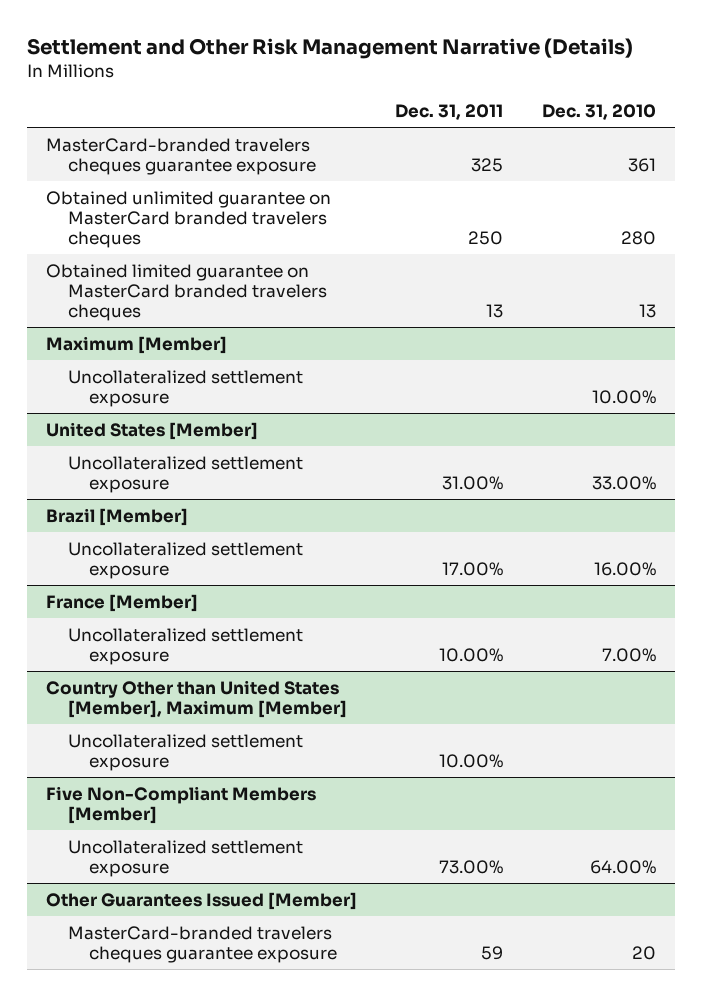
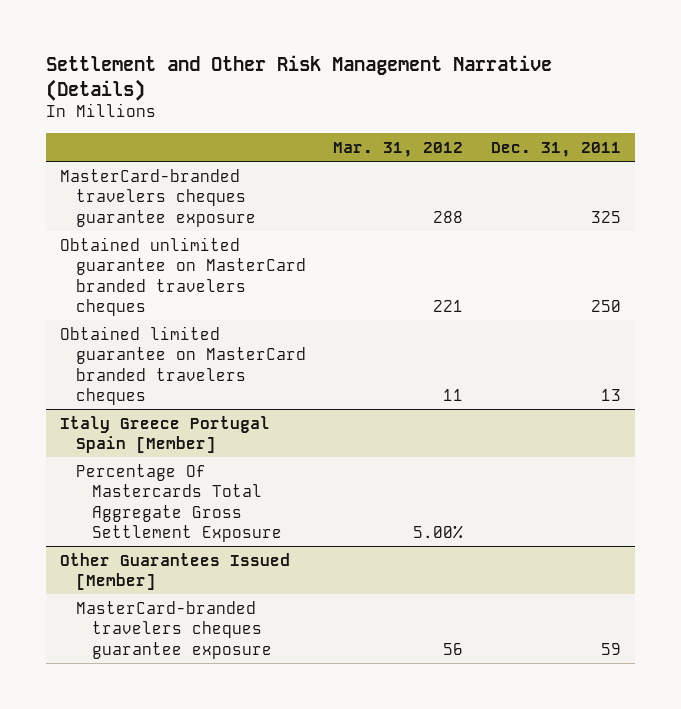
- | Dec. 31, 2011 | Dec. 31, 2010
+ | Mar. 31, 2012 | Dec. 31, 2011
- Maximum [Member]
- Uncollateralized settlement exposure | | 10.00%
- United States [Member]
- Uncollateralized settlement exposure | 31.00% | 33.00%
- Brazil [Member]
- Uncollateralized settlement exposure | 17.00% | 16.00%
- France [Member]
- Uncollateralized settlement exposure | 10.00% | 7.00%
- Country Other than United States [Member], Maximum [Member]
- Uncollateralized settlement exposure | 10.00% |
- Five Non-Compliant Members [Member]
- Uncollateralized settlement exposure | 73.00% | 64.00%
+ Italy Greece Portugal Spain [Member]
+ Percentage Of Mastercards Total Aggregate Gross Settlement Exposure | 5.00% |

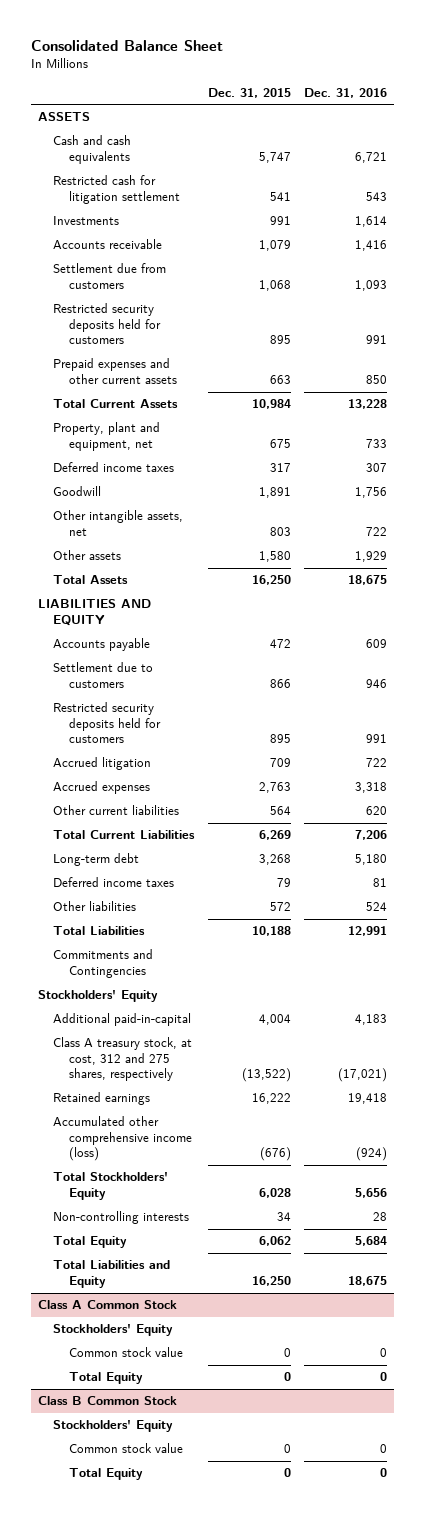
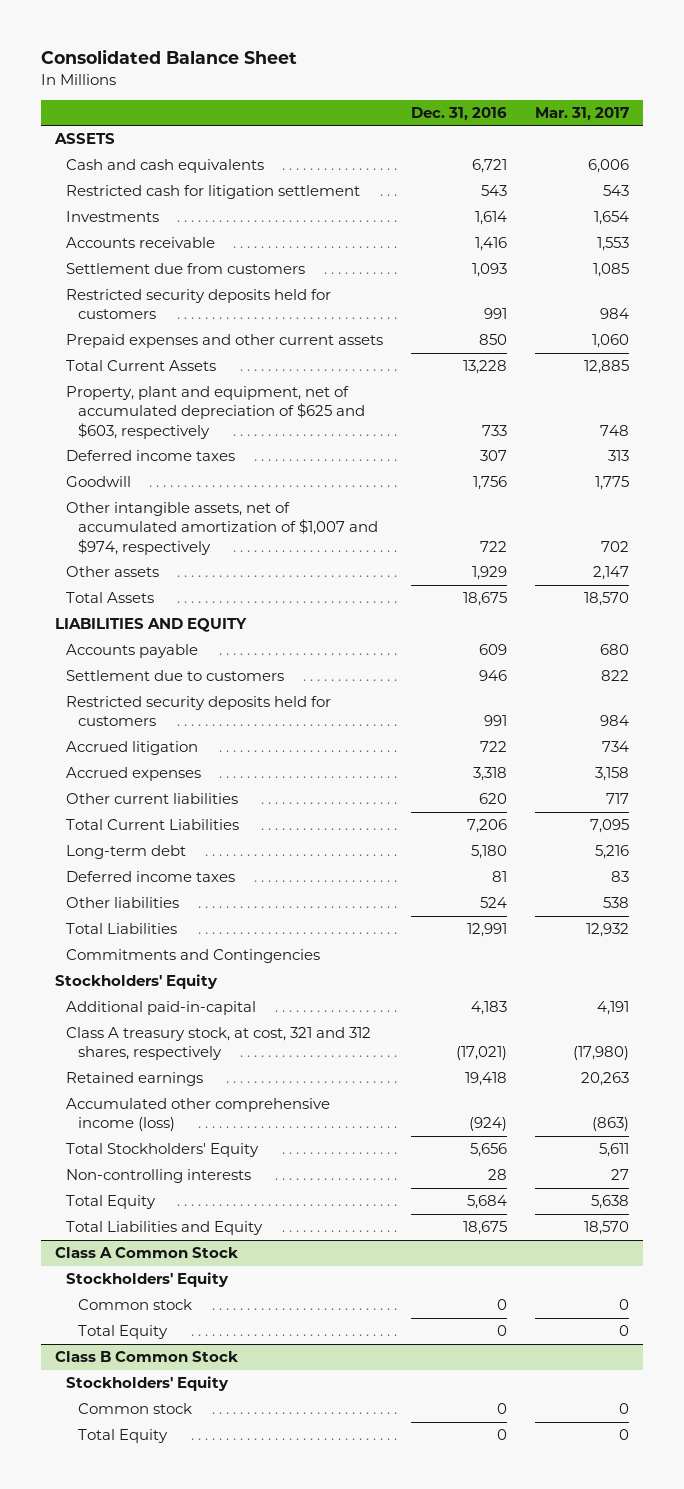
- | Dec. 31, 2015 | Dec. 31, 2016
+ | Dec. 31, 2016 | Mar. 31, 2017
- Property, plant and equipment, net | 675 | 733
+ Property, plant and equipment, net of accumulated depreciation of $625 and $603, respectively | 733 | 748
- Other intangible assets, net | 803 | 722
+ Other intangible assets, net of accumulated amortization of $1,007 and $974, respectively | 722 | 702
- Class A treasury stock, at cost, 312 and 275 shares, respectively | (13,522) | (17,021)
+ Class A treasury stock, at cost, 321 and 312 shares, respectively | (17,021) | (17,980)
@ Class A Common Stock
- Common stock value | 0 | 0
+ Common stock | 0 | 0
@ Class B Common Stock
- Common stock value | 0 | 0
+ Common stock | 0 | 0

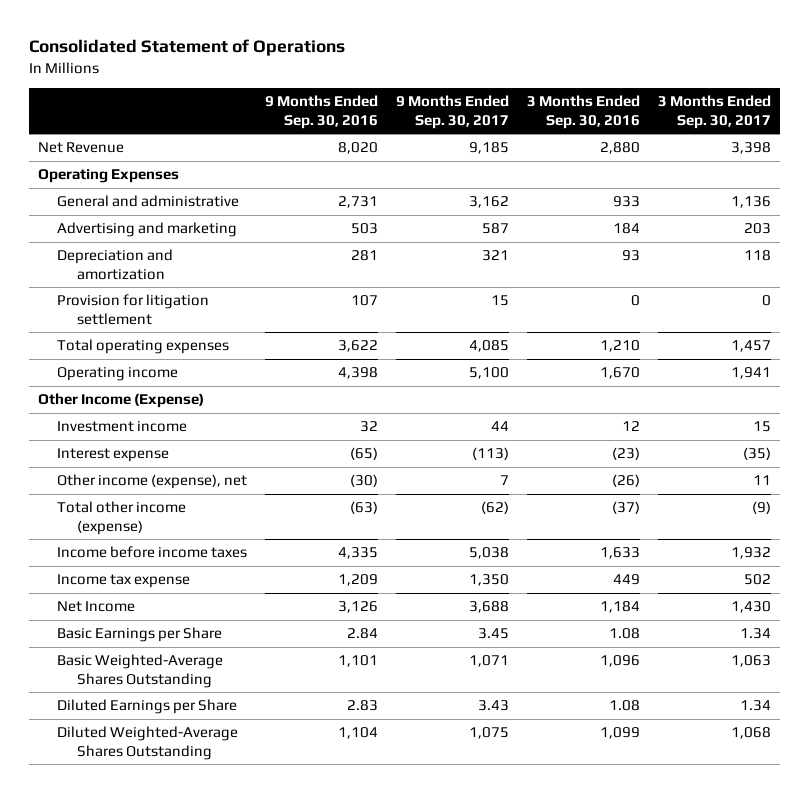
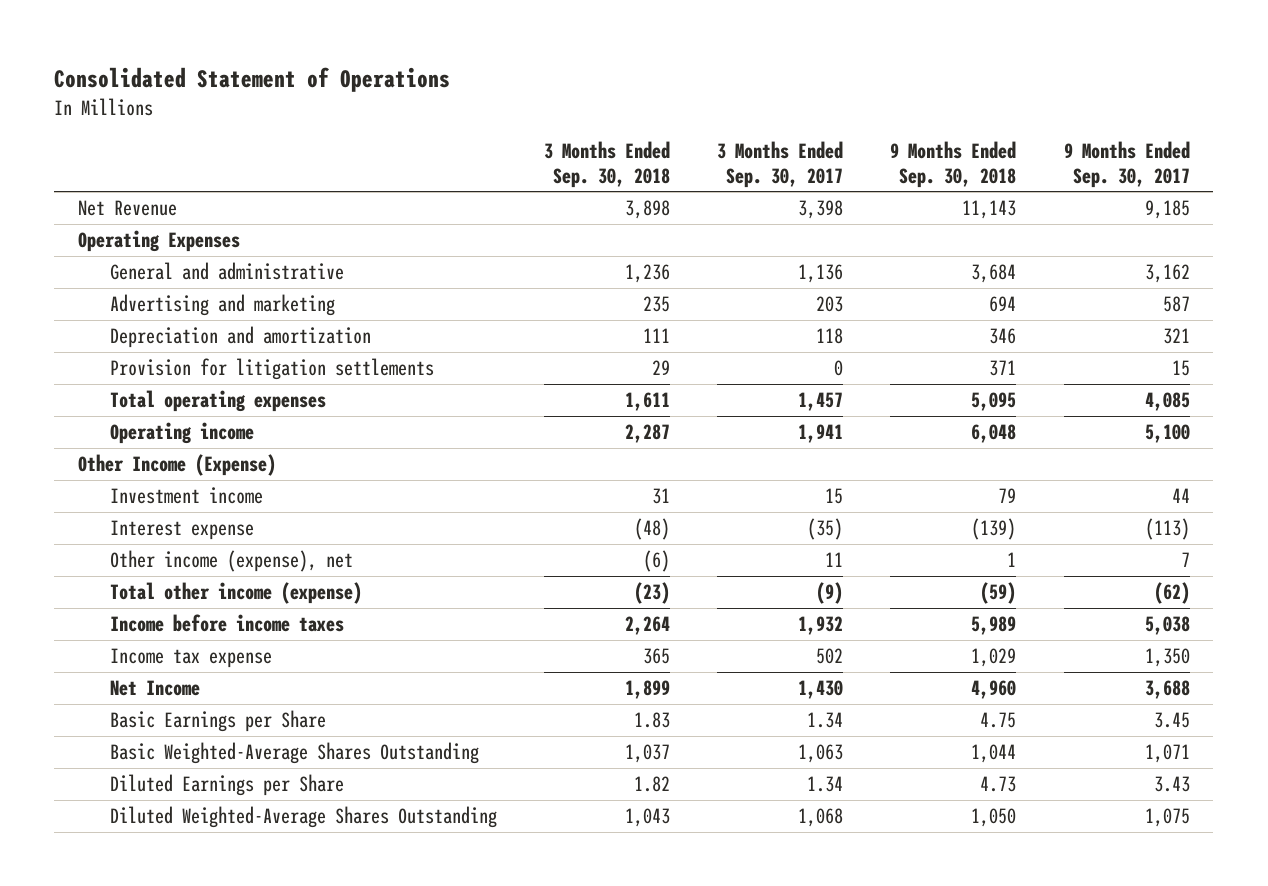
- | 9 Months Ended Sep. 30, 2016 | 9 Months Ended Sep. 30, 2017 | 3 Months Ended Sep. 30, 2016 | 3 Months Ended Sep. 30, 2017
+ | 3 Months Ended Sep. 30, 2018 | 3 Months Ended Sep. 30, 2017 | 9 Months Ended Sep. 30, 2018 | 9 Months Ended Sep. 30, 2017
- Provision for litigation settlement | 107 | 15 | 0 | 0
+ Provision for litigation settlements | 29 | 0 | 371 | 15

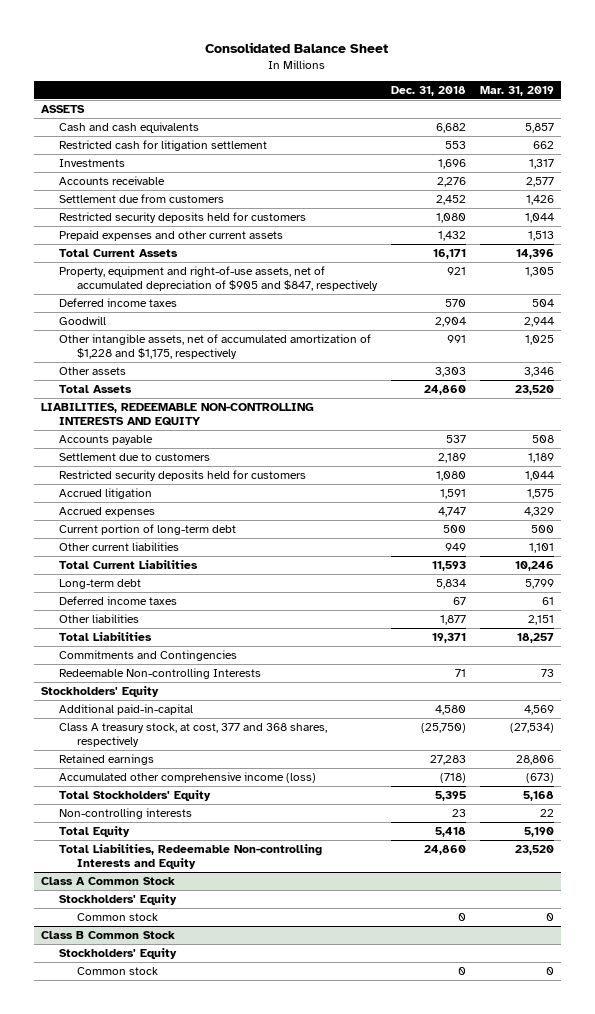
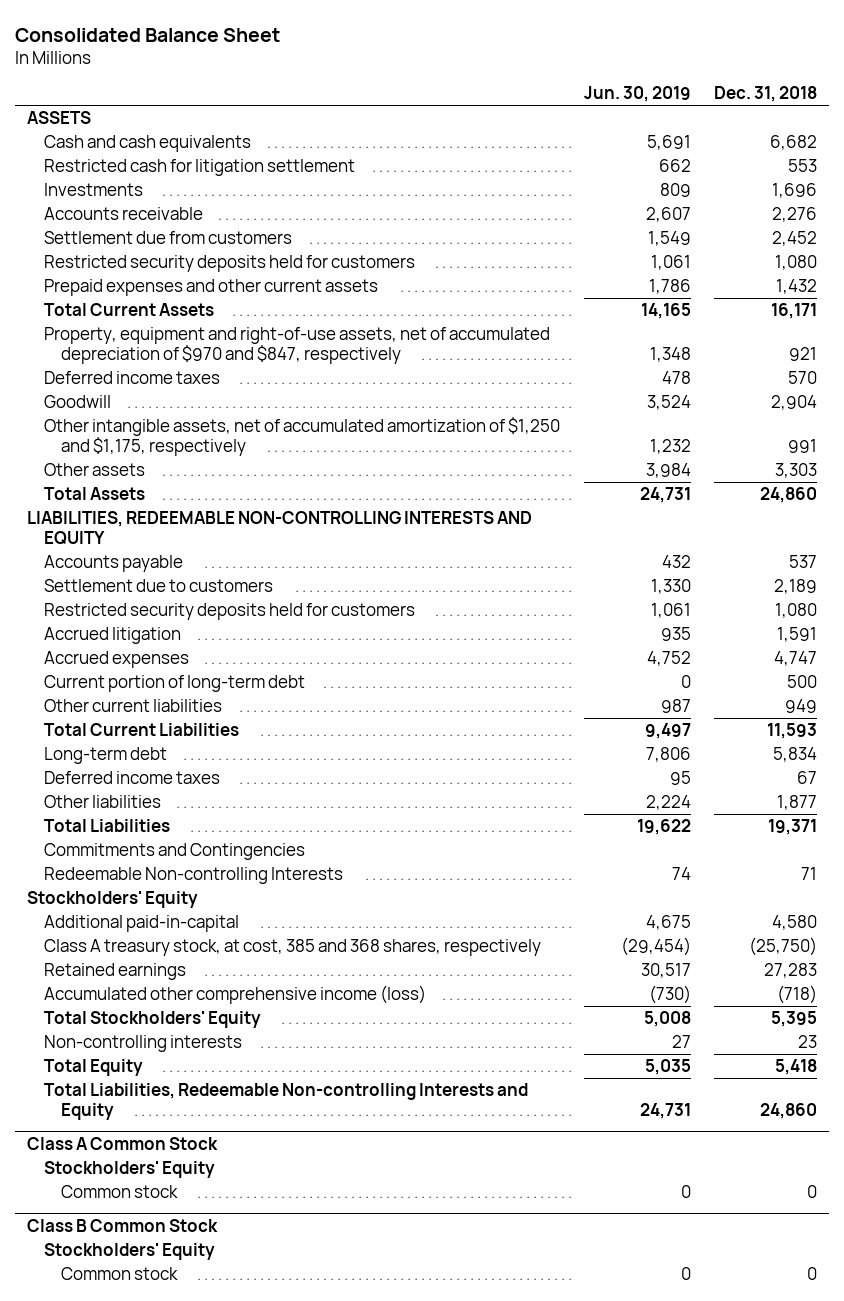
- | Dec. 31, 2018 | Mar. 31, 2019
+ | Jun. 30, 2019 | Dec. 31, 2018
- Property, equipment and right-of-use assets, net of accumulated depreciation of $905 and $847, respectively | 921 | 1,305
+ Property, equipment and right-of-use assets, net of accumulated depreciation of $970 and $847, respectively | 1,348 | 921
- Other intangible assets, net of accumulated amortization of $1,228 and $1,175, respectively | 991 | 1,025
+ Other intangible assets, net of accumulated amortization of $1,250 and $1,175, respectively | 1,232 | 991
- Class A treasury stock, at cost, 377 and 368 shares, respectively | (25,750) | (27,534)
+ Class A treasury stock, at cost, 385 and 368 shares, respectively | (29,454) | (25,750)

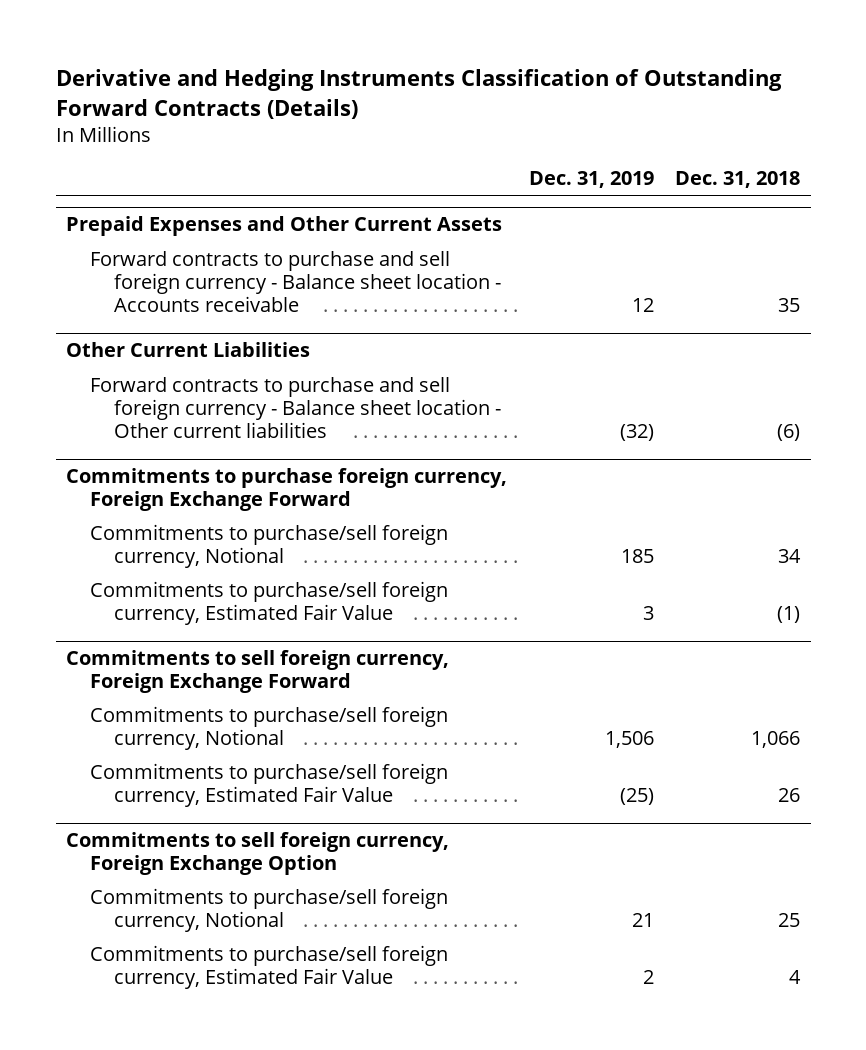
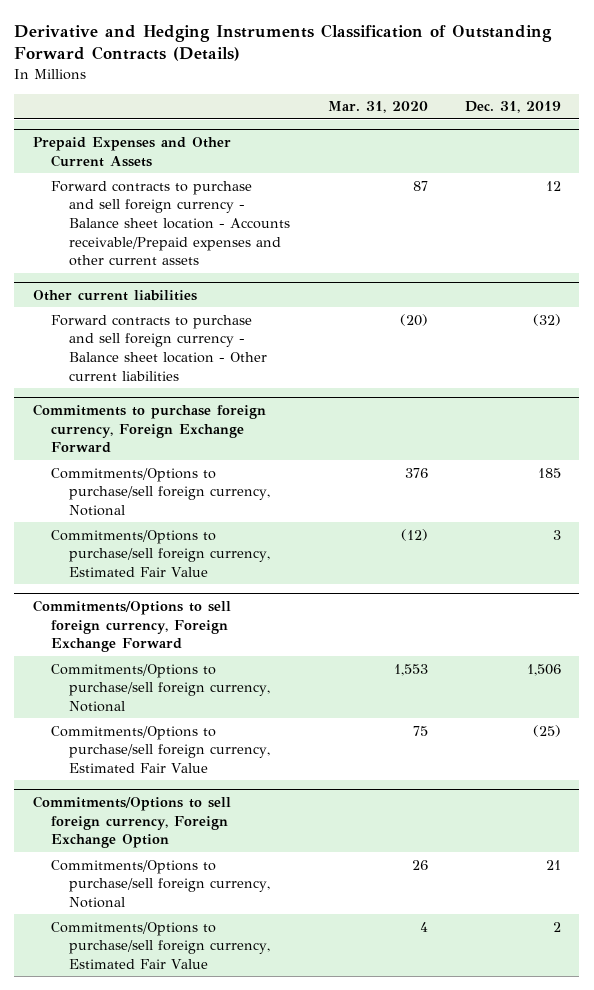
- | Dec. 31, 2019 | Dec. 31, 2018
+ | Mar. 31, 2020 | Dec. 31, 2019
@ Prepaid Expenses and Other Current Assets
- Forward contracts to purchase and sell foreign currency - Balance sheet location - Accounts receivable | 12 | 35
- Other Current Liabilities
@ Prepaid Expenses and Other Current Assets
+ Forward contracts to purchase and sell foreign currency - Balance sheet location - Accounts receivable/Prepaid expenses and other current assets | 87 | 12
+ Other current liabilities
@ Commitments to purchase foreign currency, Foreign Exchange Forward
- Commitments to purchase/sell foreign currency, Notional | 185 | 34
- Commitments to purchase/sell foreign currency, Estimated Fair Value | 3 | (1)
- Commitments to sell foreign currency, Foreign Exchange Forward
- Commitments to purchase/sell foreign currency, Notional | 1,506 | 1,066
- Commitments to purchase/sell foreign currency, Estimated Fair Value | (25) | 26
- Commitments to sell foreign currency, Foreign Exchange Option
- Commitments to purchase/sell foreign currency, Notional | 21 | 25
- Commitments to purchase/sell foreign currency, Estimated Fair Value | 2 | 4
@ Commitments to purchase foreign currency, Foreign Exchange Forward
+ Commitments/Options to purchase/sell foreign currency, Notional | 376 | 185
+ Commitments/Options to purchase/sell foreign currency, Estimated Fair Value | (12) | 3
+ Commitments/Options to sell foreign currency, Foreign Exchange Forward
+ Commitments/Options to purchase/sell foreign currency, Notional | 1,553 | 1,506
+ Commitments/Options to purchase/sell foreign currency, Estimated Fair Value | 75 | (25)
+ Commitments/Options to sell foreign currency, Foreign Exchange Option
+ Commitments/Options to purchase/sell foreign currency, Notional | 26 | 21
+ Commitments/Options to purchase/sell foreign currency, Estimated Fair Value | 4 | 2

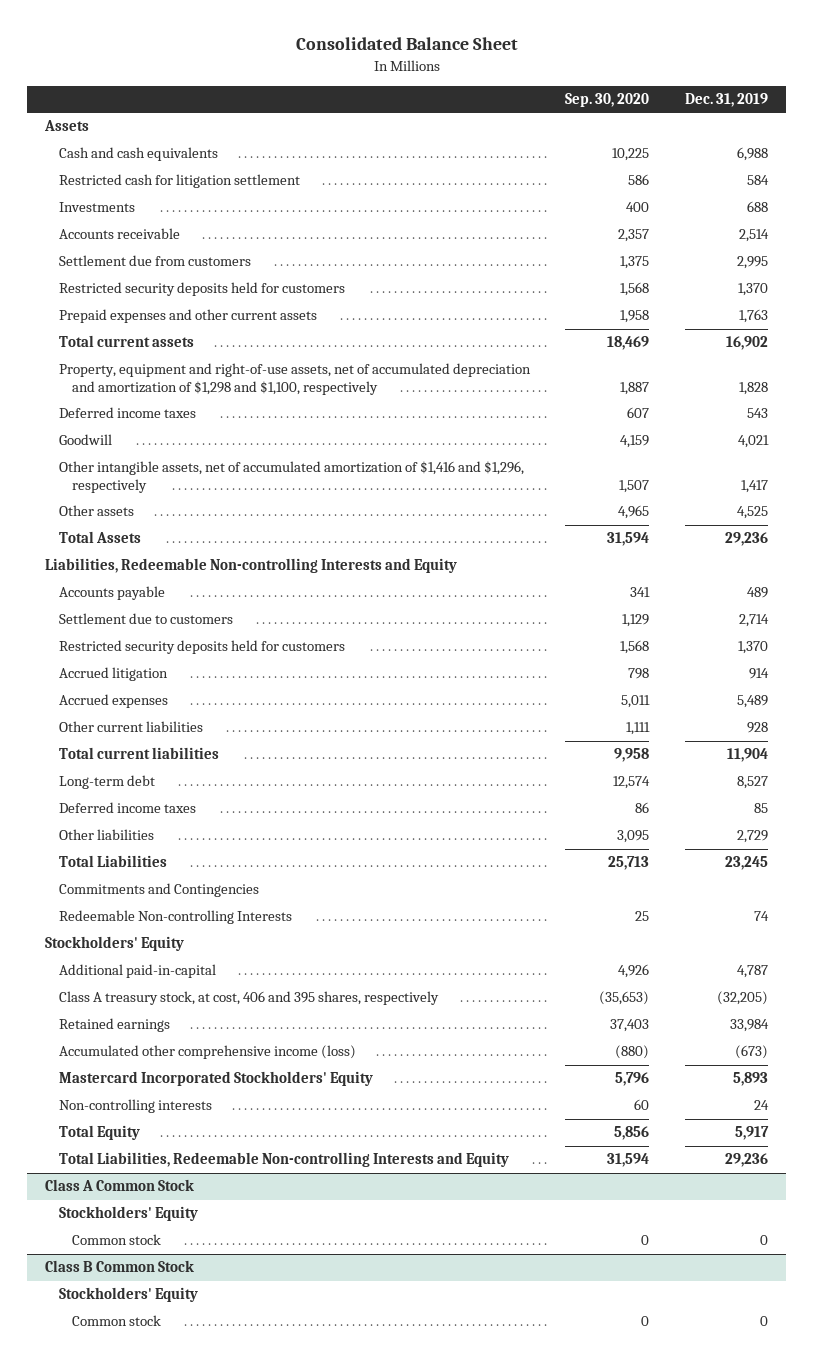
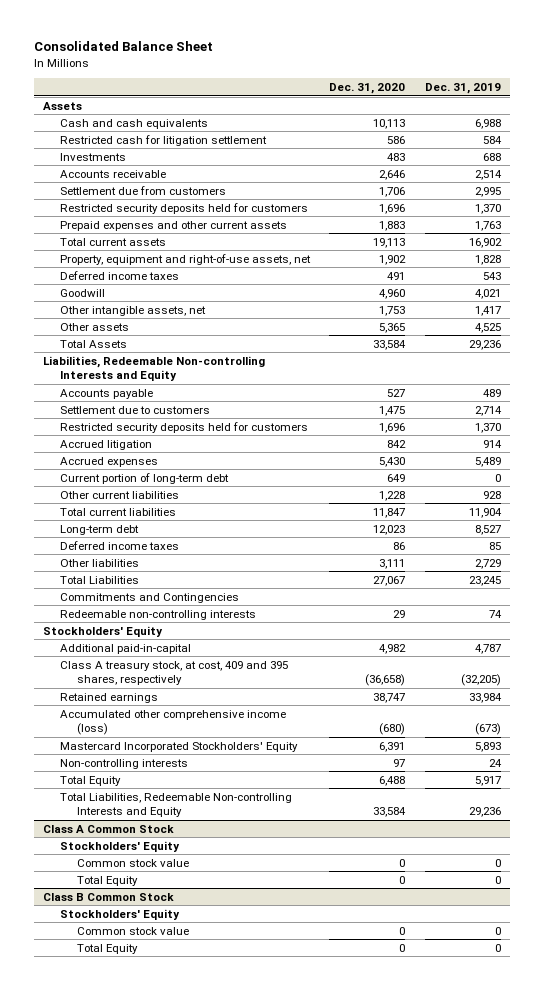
- | Sep. 30, 2020 | Dec. 31, 2019
+ | Dec. 31, 2020 | Dec. 31, 2019
- Property, equipment and right-of-use assets, net of accumulated depreciation and amortization of $1,298 and $1,100, respectively | 1,887 | 1,828
+ Property, equipment and right-of-use assets, net | 1,902 | 1,828
- Other intangible assets, net of accumulated amortization of $1,416 and $1,296, respectively | 1,507 | 1,417
+ Other intangible assets, net | 1,753 | 1,417
+ Current portion of long-term debt | 649 | 0
- Redeemable Non-controlling Interests | 25 | 74
+ Redeemable non-controlling interests | 29 | 74
- Class A treasury stock, at cost, 406 and 395 shares, respectively | (35,653) | (32,205)
+ Class A treasury stock, at cost, 409 and 395 shares, respectively | (36,658) | (32,205)
@ Class A Common Stock
- Common stock | 0 | 0
+ Common stock value | 0 | 0
+ Total Equity | 0 | 0
@ Class B Common Stock
- Common stock | 0 | 0
+ Common stock value | 0 | 0
+ Total Equity | 0 | 0

